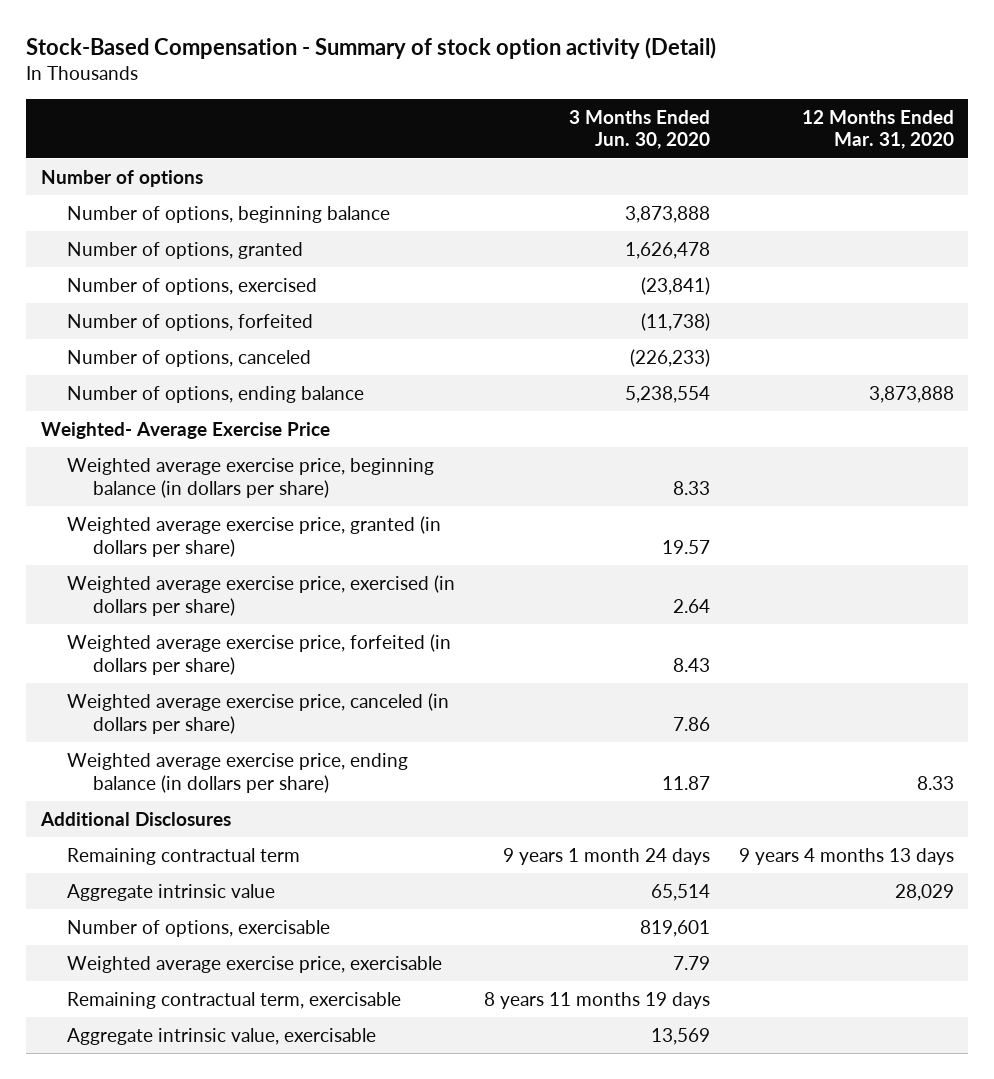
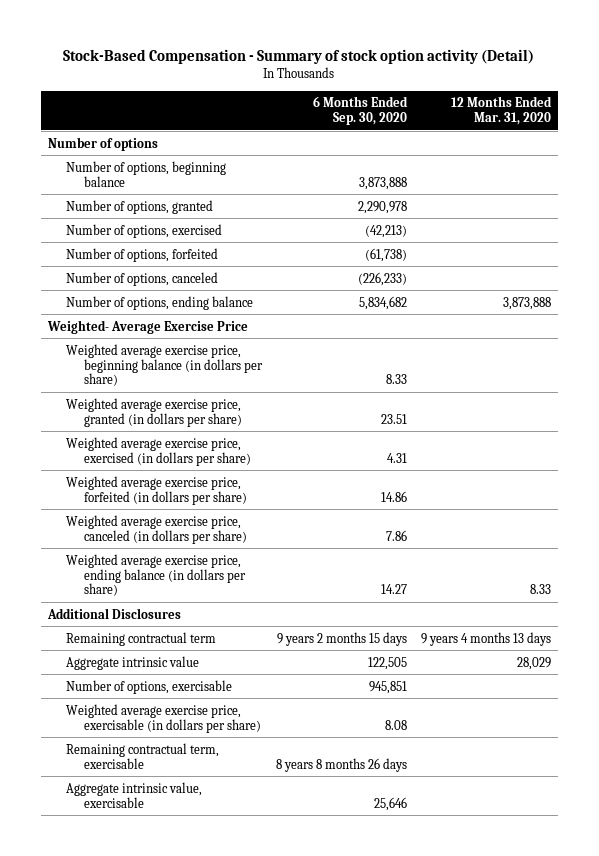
- | 3 Months Ended Jun. 30, 2020 | 12 Months Ended Mar. 31, 2020
+ | 6 Months Ended Sep. 30, 2020 | 12 Months Ended Mar. 31, 2020
- Weighted average exercise price, exercisable | 7.79 |
+ Weighted average exercise price, exercisable (in dollars per share) | 8.08 |

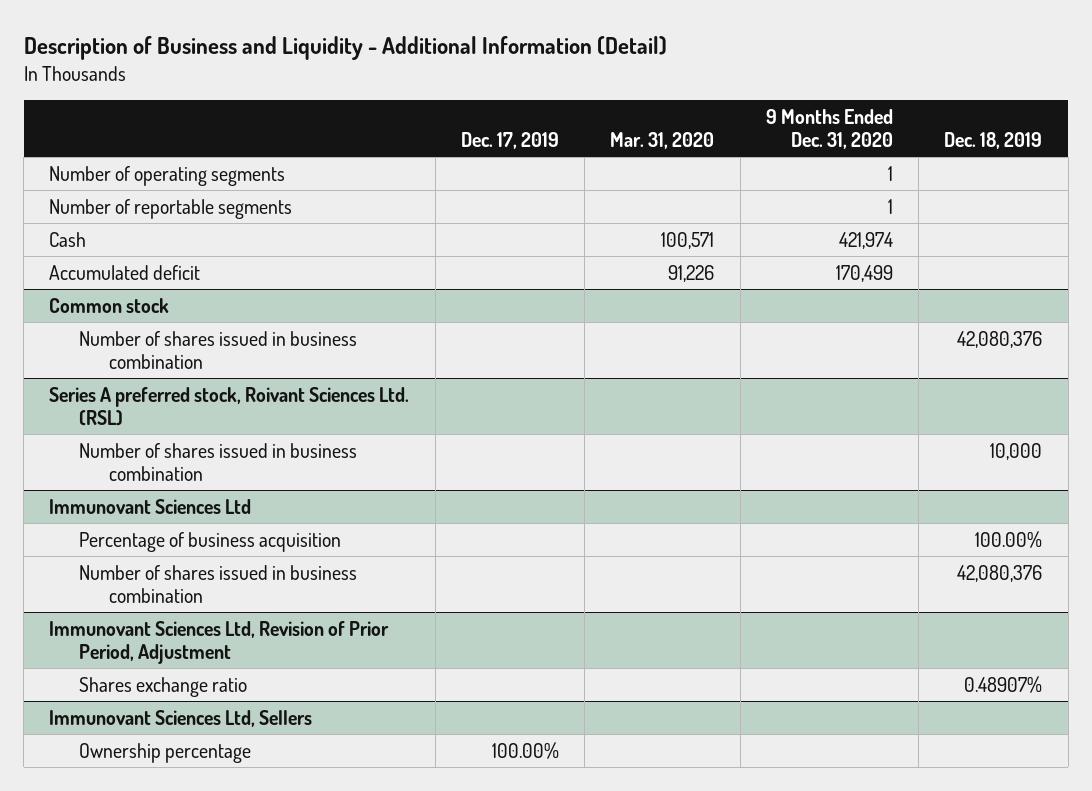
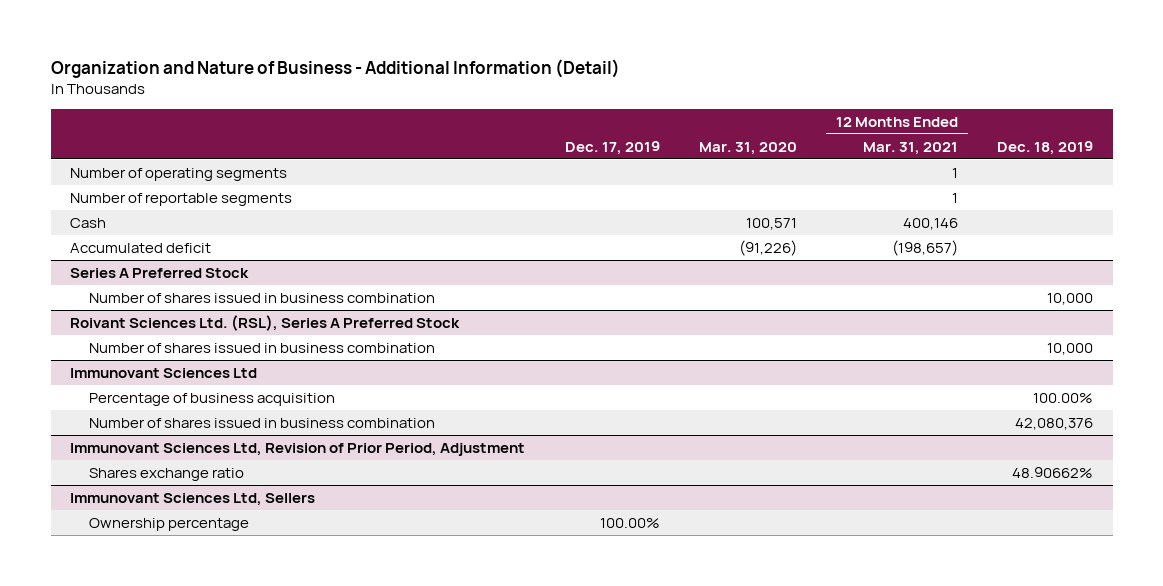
- Description of Business and Liquidity - Additional Information (Detail)
+ Organization and Nature of Business - Additional Information (Detail)
- | Dec. 17, 2019 | Mar. 31, 2020 | 9 Months Ended Dec. 31, 2020 | Dec. 18, 2019
+ | Dec. 17, 2019 | Mar. 31, 2020 | 12 Months Ended Mar. 31, 2021 | Dec. 18, 2019
- Accumulated deficit | | 91,226 | 170,499 |
- Common stock
- Number of shares issued in business combination | | | | 42,080,376
- Series A preferred stock, Roivant Sciences Ltd. (RSL)
+ Accumulated deficit | | (91,226) | (198,657) |
+ Series A Preferred Stock
+ Number of shares issued in business combination | | | | 10,000
+ Roivant Sciences Ltd. (RSL), Series A Preferred Stock
@ Immunovant Sciences Ltd, Revision of Prior Period, Adjustment
- Shares exchange ratio | | | | 0.48907%
+ Shares exchange ratio | | | | 48.90662%

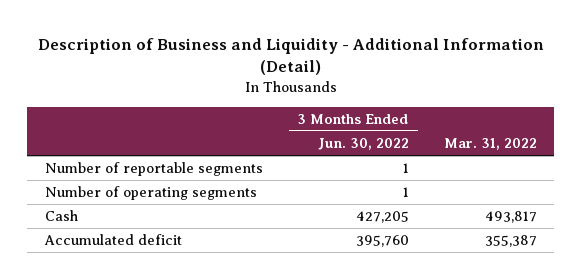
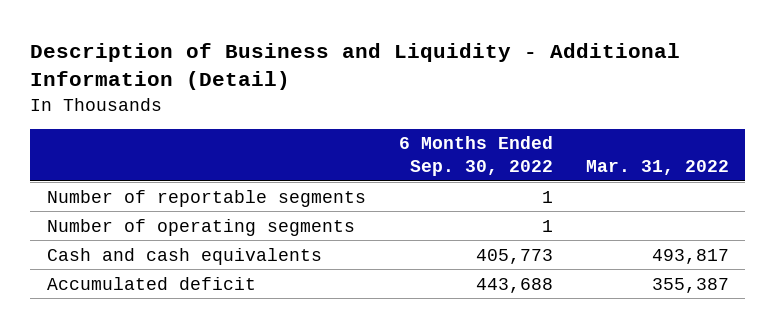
- | 3 Months Ended Jun. 30, 2022 | Mar. 31, 2022
+ | 6 Months Ended Sep. 30, 2022 | Mar. 31, 2022
- Cash | 427,205 | 493,817
+ Cash and cash equivalents | 405,773 | 493,817

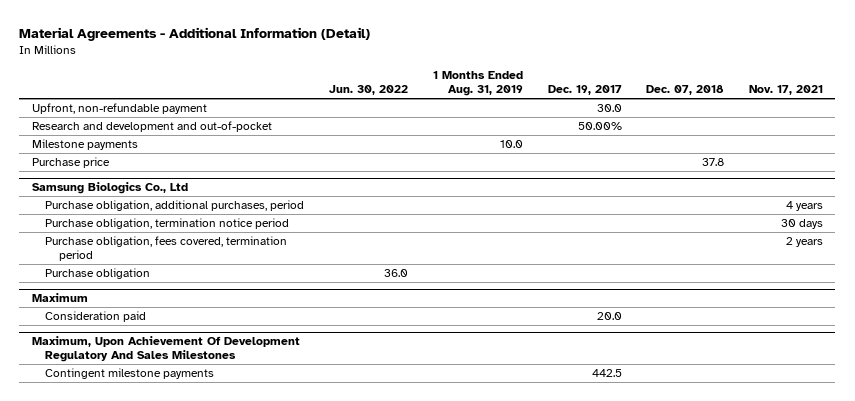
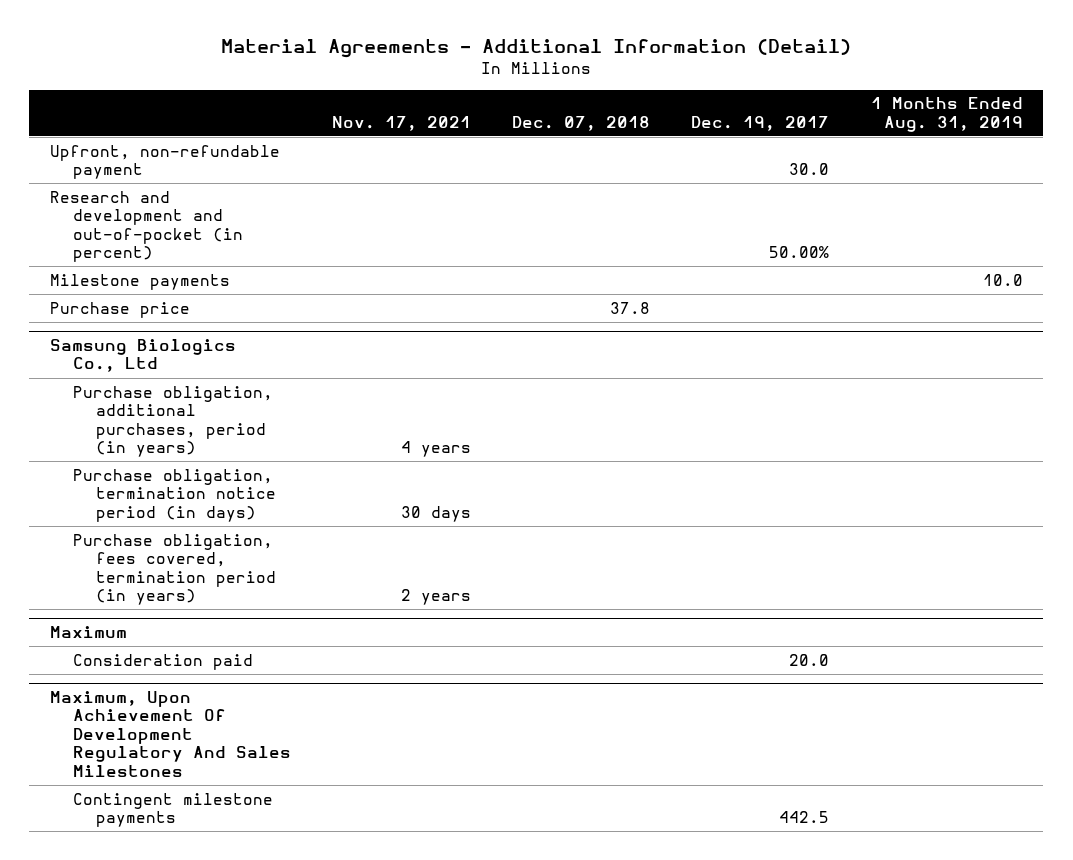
- | Jun. 30, 2022 | 1 Months Ended Aug. 31, 2019 | Dec. 19, 2017 | Dec. 07, 2018 | Nov. 17, 2021
+ | Nov. 17, 2021 | Dec. 07, 2018 | Dec. 19, 2017 | 1 Months Ended Aug. 31, 2019
- Research and development and out-of-pocket | | | 50.00% | |
+ Research and development and out-of-pocket (in percent) | | | 50.00% |
@ Samsung Biologics Co., Ltd
- Purchase obligation, additional purchases, period | | | | | 4 years
- Purchase obligation, termination notice period | | | | | 30 days
- Purchase obligation, fees covered, termination period | | | | | 2 years
- Purchase obligation | 36.0 | | | |
+ Purchase obligation, additional purchases, period (in years) | 4 years | | |
+ Purchase obligation, termination notice period (in days) | 30 days | | |
+ Purchase obligation, fees covered, termination period (in years) | 2 years | | |

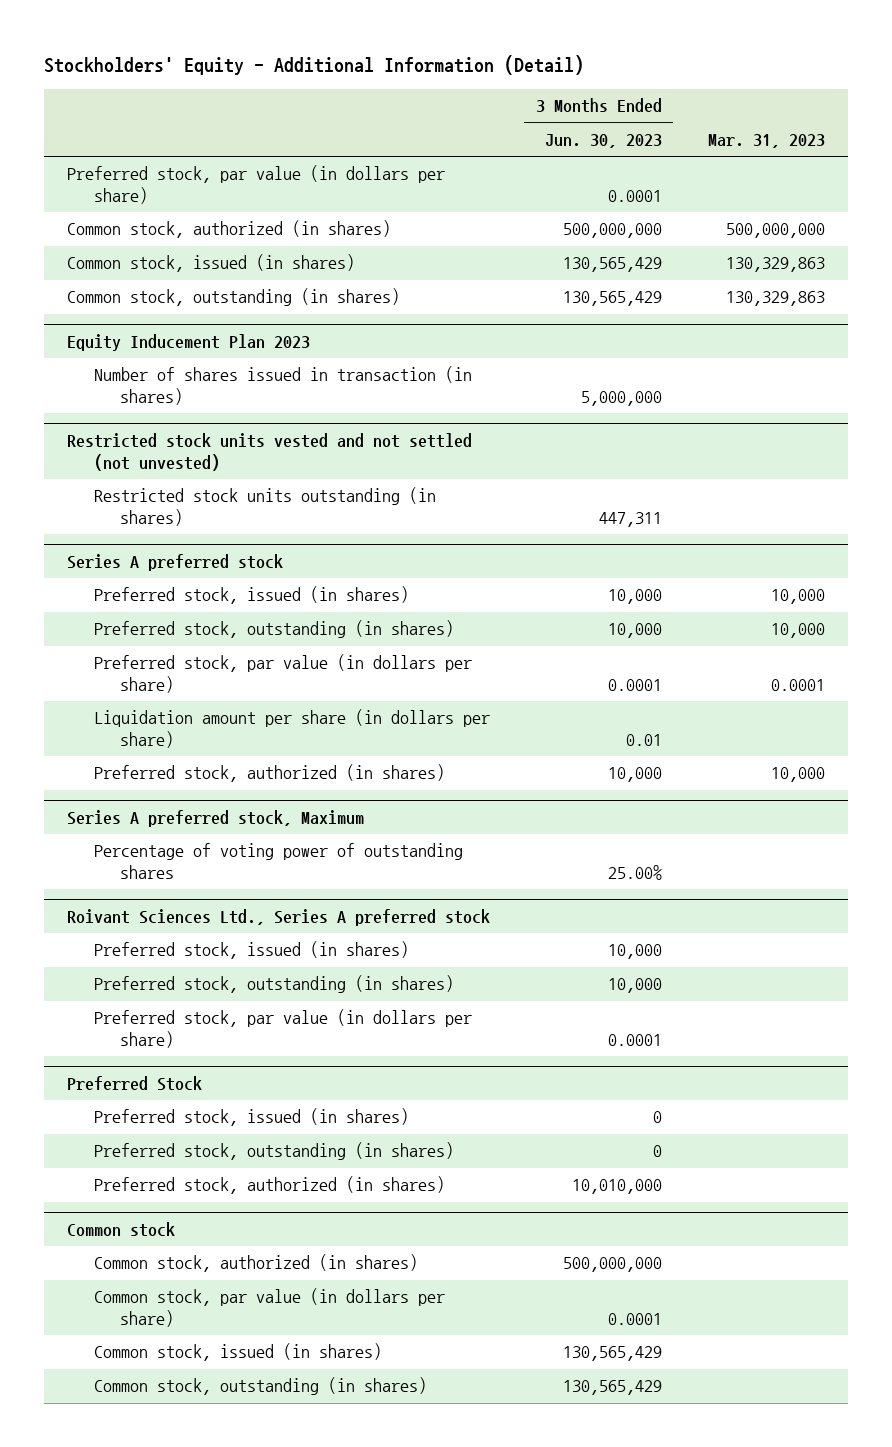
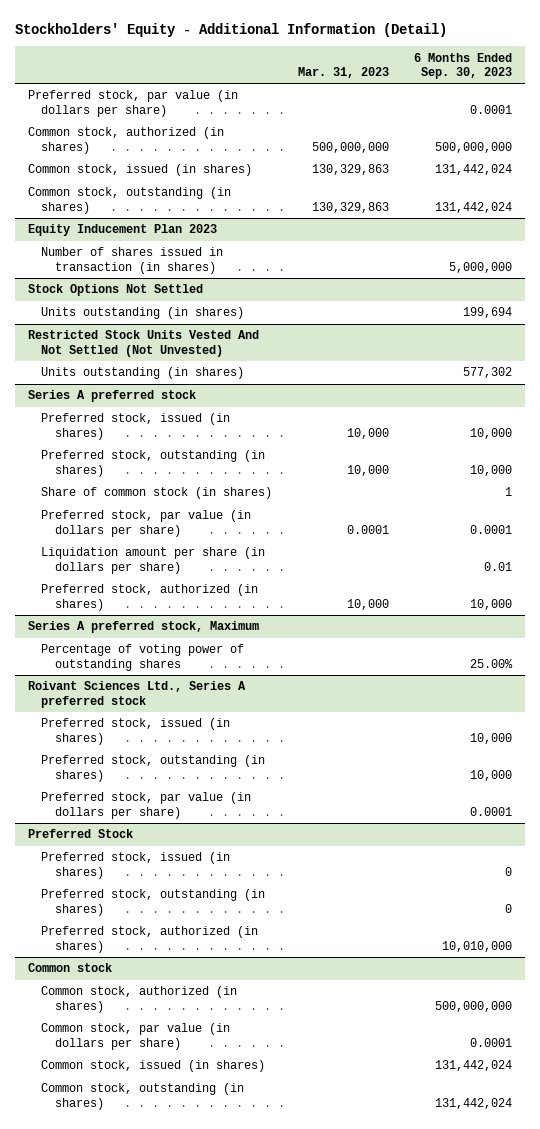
- | 3 Months Ended Jun. 30, 2023 | Mar. 31, 2023
+ | Mar. 31, 2023 | 6 Months Ended Sep. 30, 2023
- Restricted stock units vested and not settled (not unvested)
- Restricted stock units outstanding (in shares) | 447,311 |
+ Stock Options Not Settled
+ Units outstanding (in shares) | | 199,694
+ Restricted Stock Units Vested And Not Settled (Not Unvested)
+ Units outstanding (in shares) | | 577,302
@ Series A preferred stock
+ Share of common stock (in shares) | | 1

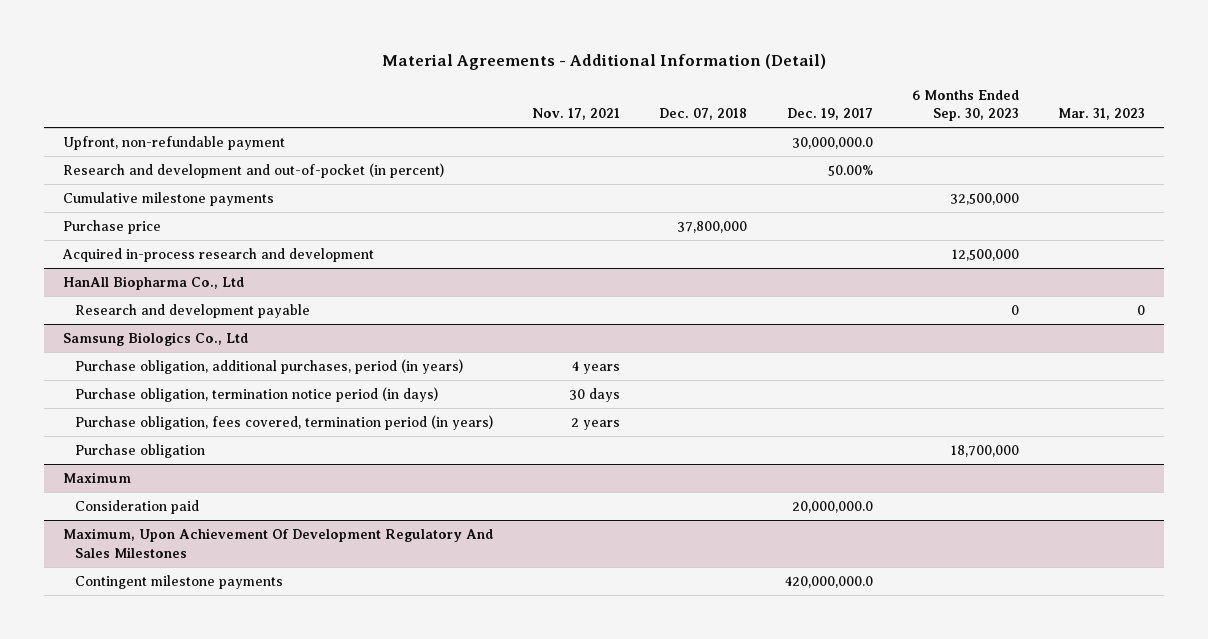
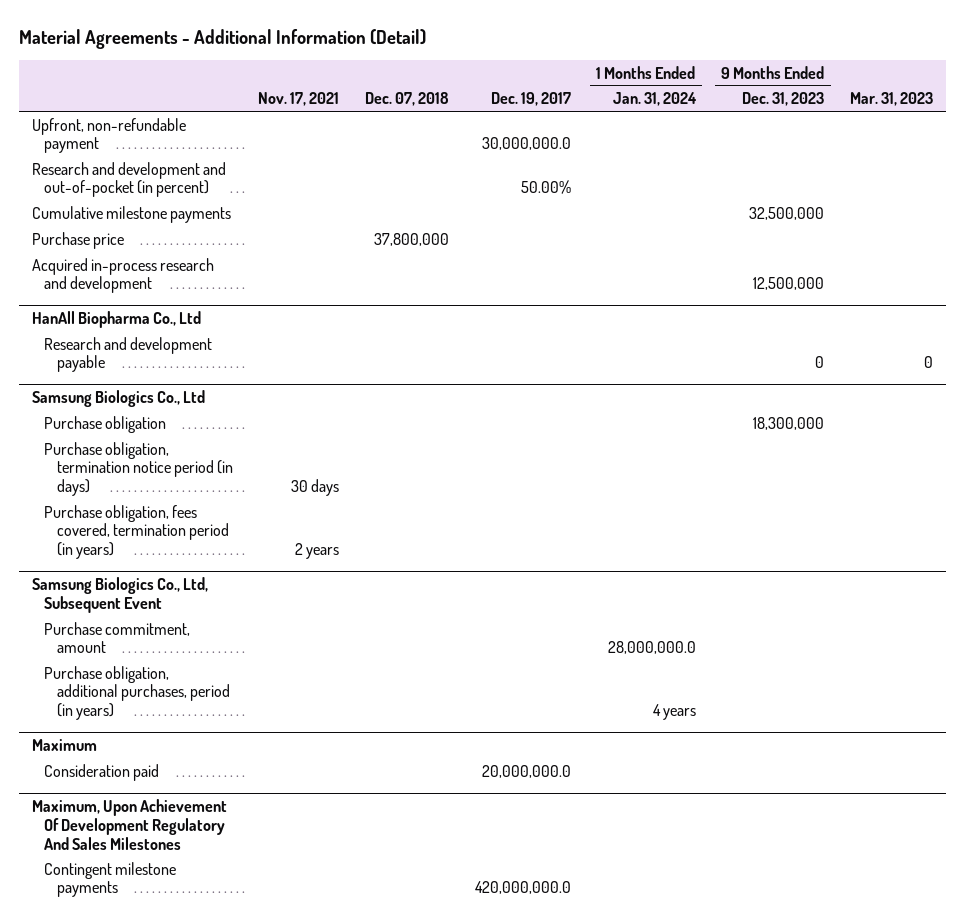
- | Nov. 17, 2021 | Dec. 07, 2018 | Dec. 19, 2017 | 6 Months Ended Sep. 30, 2023 | Mar. 31, 2023
+ | Nov. 17, 2021 | Dec. 07, 2018 | Dec. 19, 2017 | 1 Months Ended Jan. 31, 2024 | 9 Months Ended Dec. 31, 2023 | Mar. 31, 2023
@ Samsung Biologics Co., Ltd
- Purchase obligation, additional purchases, period (in years) | 4 years | | | |
moved up: Purchase obligation | | | | | 18,300,000 |
+ Samsung Biologics Co., Ltd, Subsequent Event
+ Purchase commitment, amount | | | | 28,000,000.0 | |
+ Purchase obligation, additional purchases, period (in years) | | | | 4 years | |

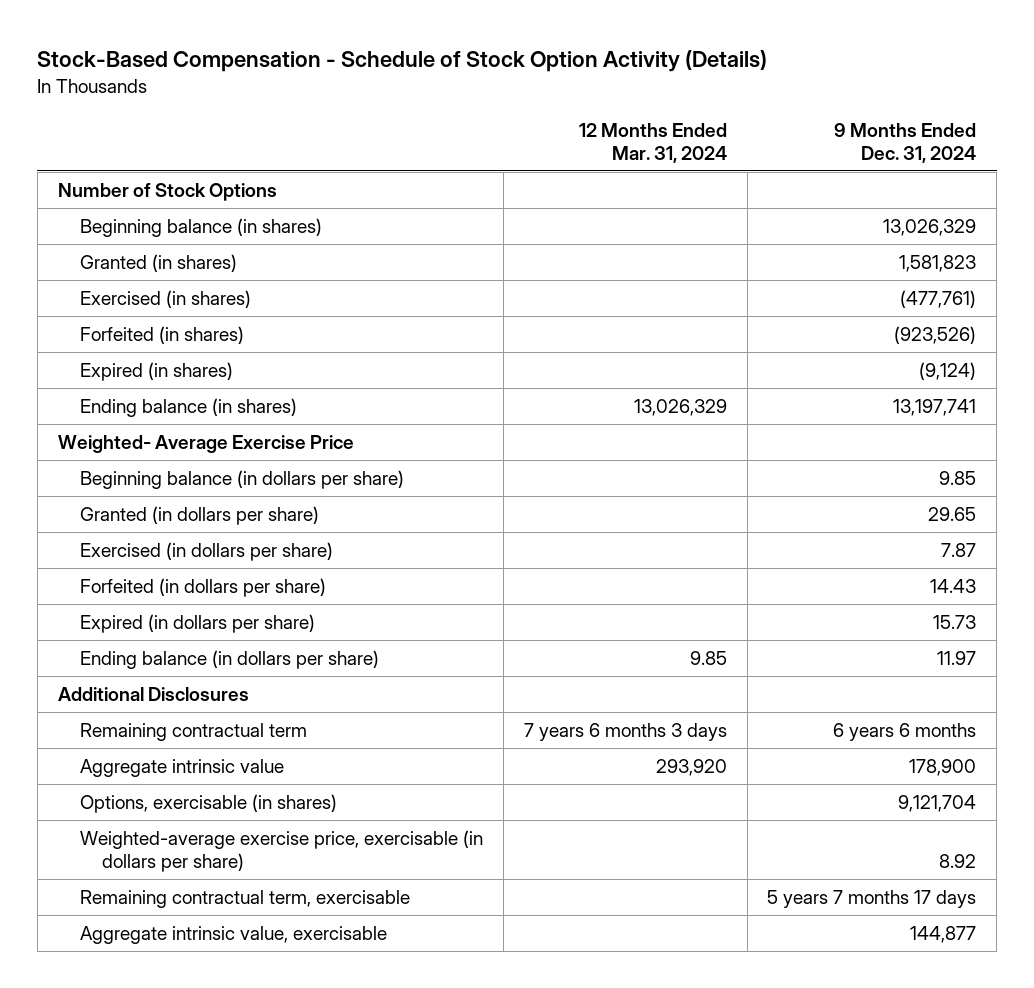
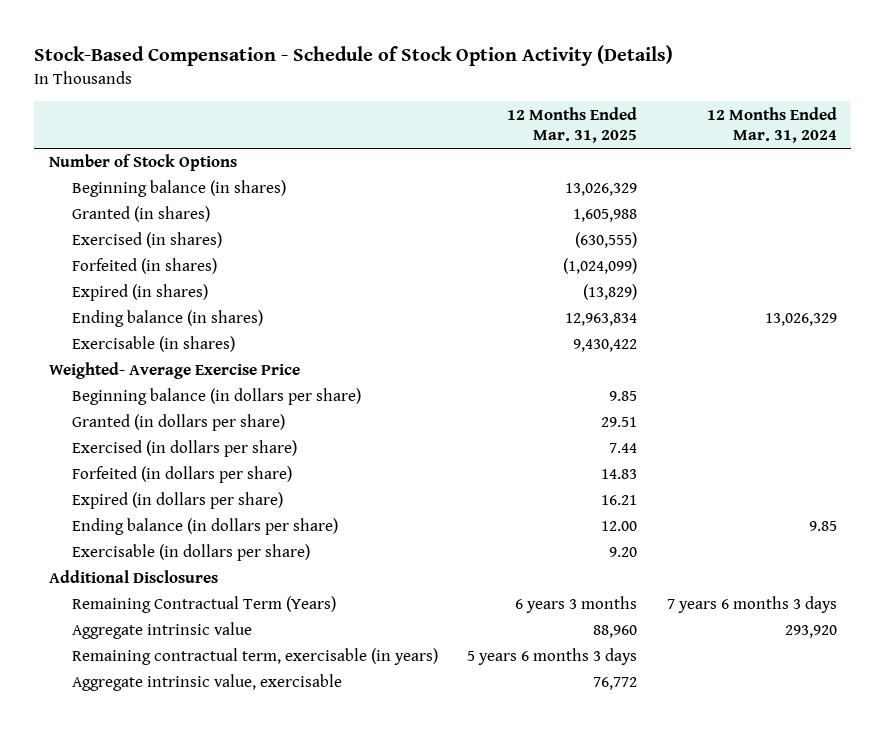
- | 12 Months Ended Mar. 31, 2024 | 9 Months Ended Dec. 31, 2024
+ | 12 Months Ended Mar. 31, 2025 | 12 Months Ended Mar. 31, 2024
+ Exercisable (in shares) | 9,430,422 |
+ Exercisable (in dollars per share) | 9.20 |
- Remaining contractual term | 7 years 6 months 3 days | 6 years 6 months
+ Remaining Contractual Term (Years) | 6 years 3 months | 7 years 6 months 3 days
- Options, exercisable (in shares) | | 9,121,704
- Weighted-average exercise price, exercisable (in dollars per share) | | 8.92
- Remaining contractual term, exercisable | | 5 years 7 months 17 days
+ Remaining contractual term, exercisable (in years) | 5 years 6 months 3 days |

